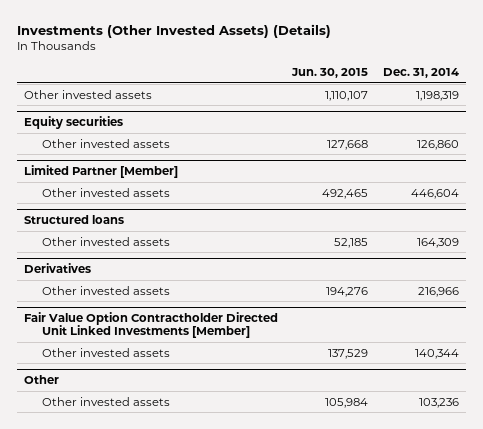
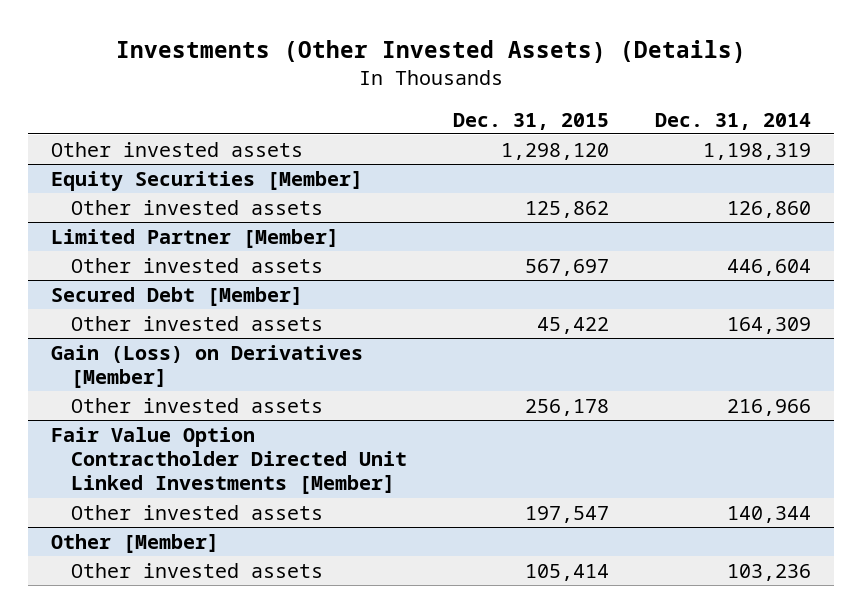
- | Jun. 30, 2015 | Dec. 31, 2014
+ | Dec. 31, 2015 | Dec. 31, 2014
- Equity securities
+ Equity Securities [Member]
- Structured loans
+ Secured Debt [Member]
- Derivatives
+ Gain (Loss) on Derivatives [Member]
- Other
+ Other [Member]

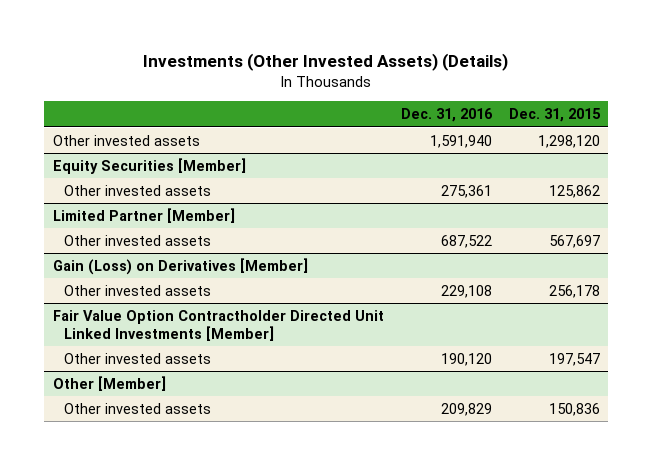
- | Dec. 31, 2015 | Dec. 31, 2014
+ | Dec. 31, 2016 | Dec. 31, 2015
- Secured Debt [Member]
- Other invested assets | 45,422 | 164,309
@ Other [Member]
- Other invested assets | 105,414 | 103,236
+ Other invested assets | 209,829 | 150,836

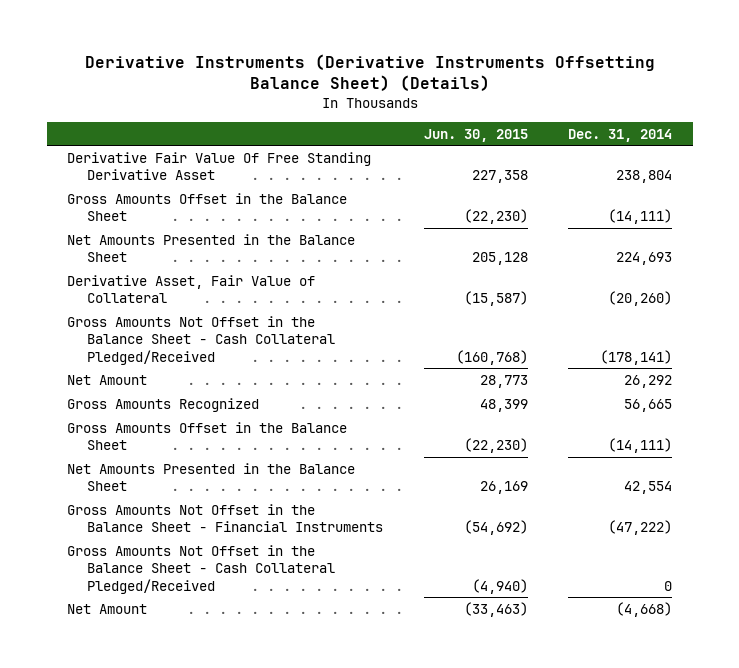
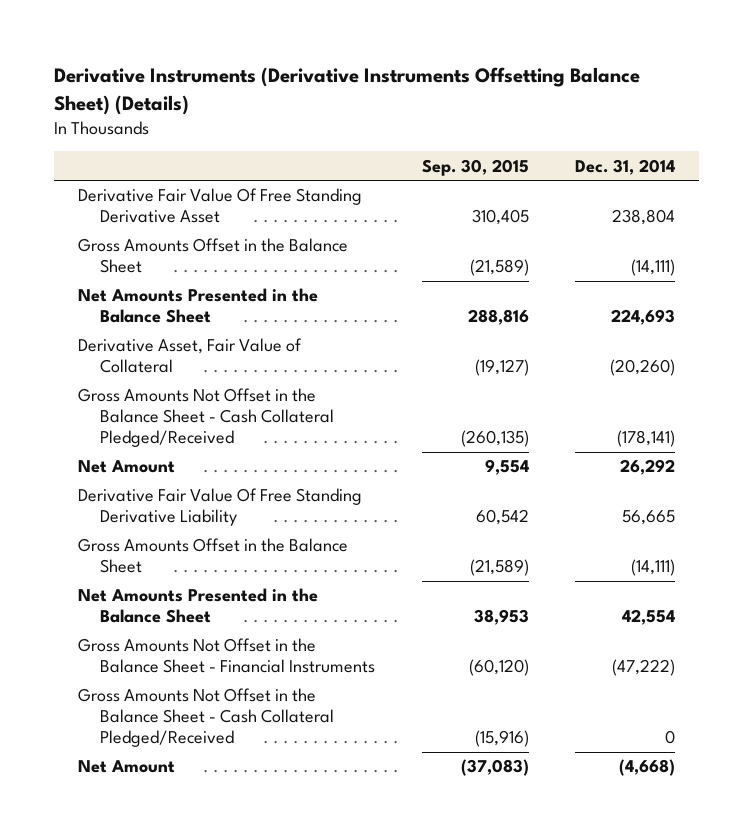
- | Jun. 30, 2015 | Dec. 31, 2014
+ | Sep. 30, 2015 | Dec. 31, 2014
- Gross Amounts Recognized | 48,399 | 56,665
+ Derivative Fair Value Of Free Standing Derivative Liability | 60,542 | 56,665

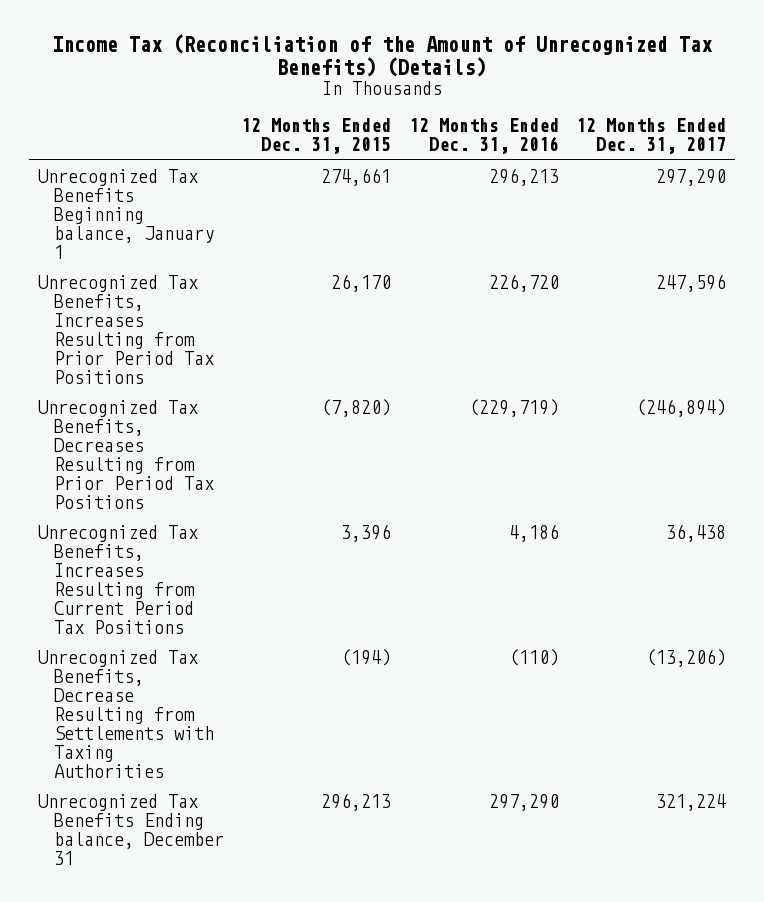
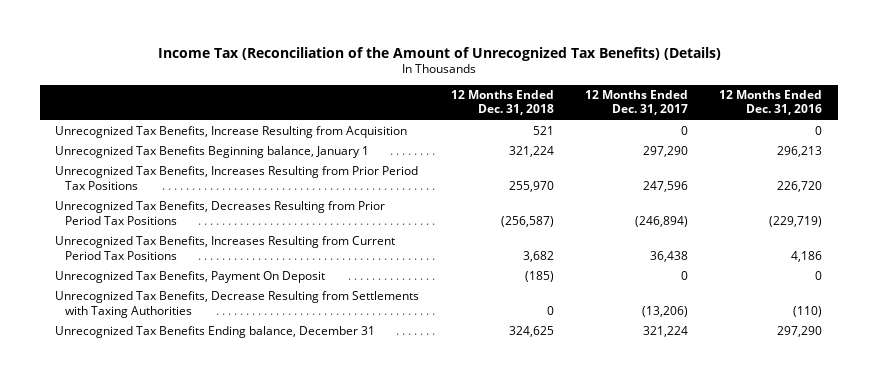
- | 12 Months Ended Dec. 31, 2015 | 12 Months Ended Dec. 31, 2016 | 12 Months Ended Dec. 31, 2017
+ | 12 Months Ended Dec. 31, 2018 | 12 Months Ended Dec. 31, 2017 | 12 Months Ended Dec. 31, 2016
+ Unrecognized Tax Benefits, Increase Resulting from Acquisition | 521 | 0 | 0
+ Unrecognized Tax Benefits, Payment On Deposit | (185) | 0 | 0

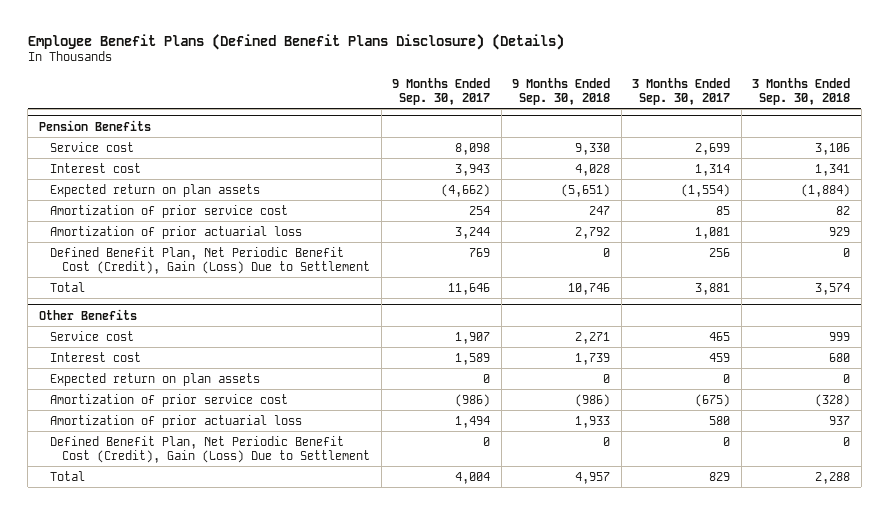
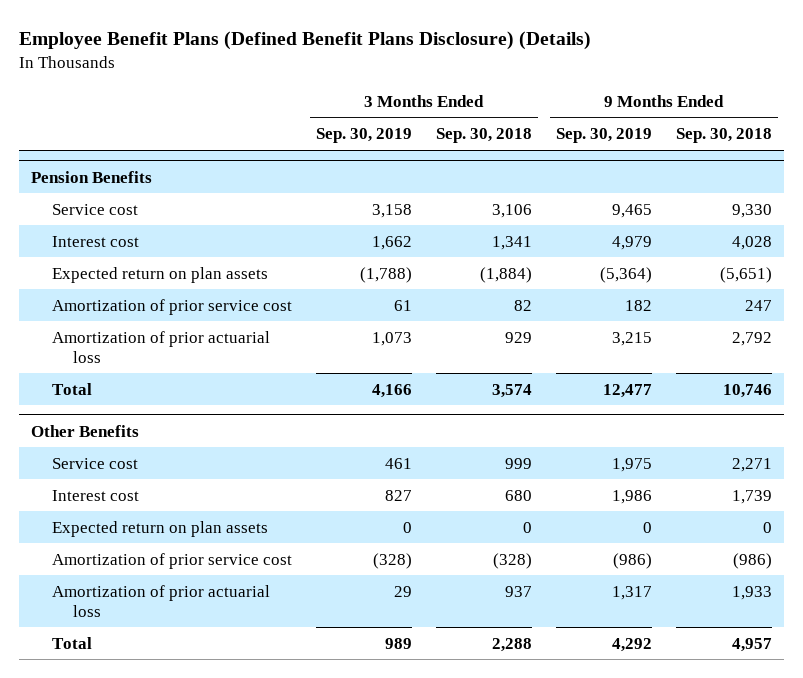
- | 9 Months Ended Sep. 30, 2017 | 9 Months Ended Sep. 30, 2018 | 3 Months Ended Sep. 30, 2017 | 3 Months Ended Sep. 30, 2018
+ | 3 Months Ended Sep. 30, 2019 | 3 Months Ended Sep. 30, 2018 | 9 Months Ended Sep. 30, 2019 | 9 Months Ended Sep. 30, 2018
@ Pension Benefits
- Defined Benefit Plan, Net Periodic Benefit Cost (Credit), Gain (Loss) Due to Settlement | 769 | 0 | 256 | 0
@ Other Benefits
- Defined Benefit Plan, Net Periodic Benefit Cost (Credit), Gain (Loss) Due to Settlement | 0 | 0 | 0 | 0

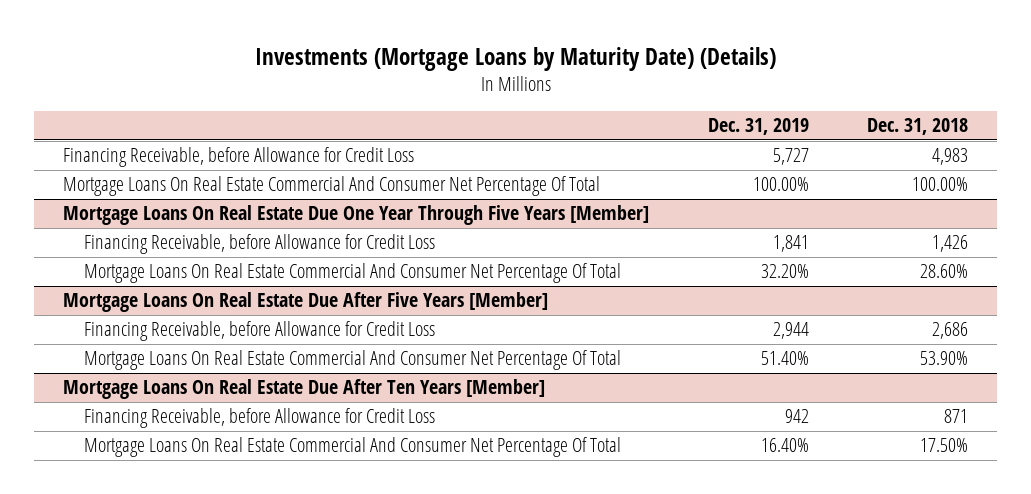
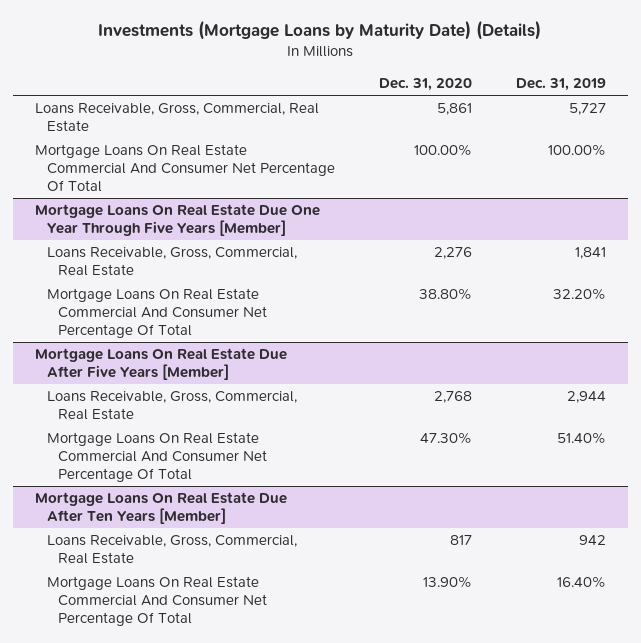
- | Dec. 31, 2019 | Dec. 31, 2018
+ | Dec. 31, 2020 | Dec. 31, 2019
- Financing Receivable, before Allowance for Credit Loss | 5,727 | 4,983
+ Loans Receivable, Gross, Commercial, Real Estate | 5,861 | 5,727
@ Mortgage Loans On Real Estate Due One Year Through Five Years [Member]
- Financing Receivable, before Allowance for Credit Loss | 1,841 | 1,426
+ Loans Receivable, Gross, Commercial, Real Estate | 2,276 | 1,841
@ Mortgage Loans On Real Estate Due After Five Years [Member]
- Financing Receivable, before Allowance for Credit Loss | 2,944 | 2,686
+ Loans Receivable, Gross, Commercial, Real Estate | 2,768 | 2,944
@ Mortgage Loans On Real Estate Due After Ten Years [Member]
- Financing Receivable, before Allowance for Credit Loss | 942 | 871
+ Loans Receivable, Gross, Commercial, Real Estate | 817 | 942

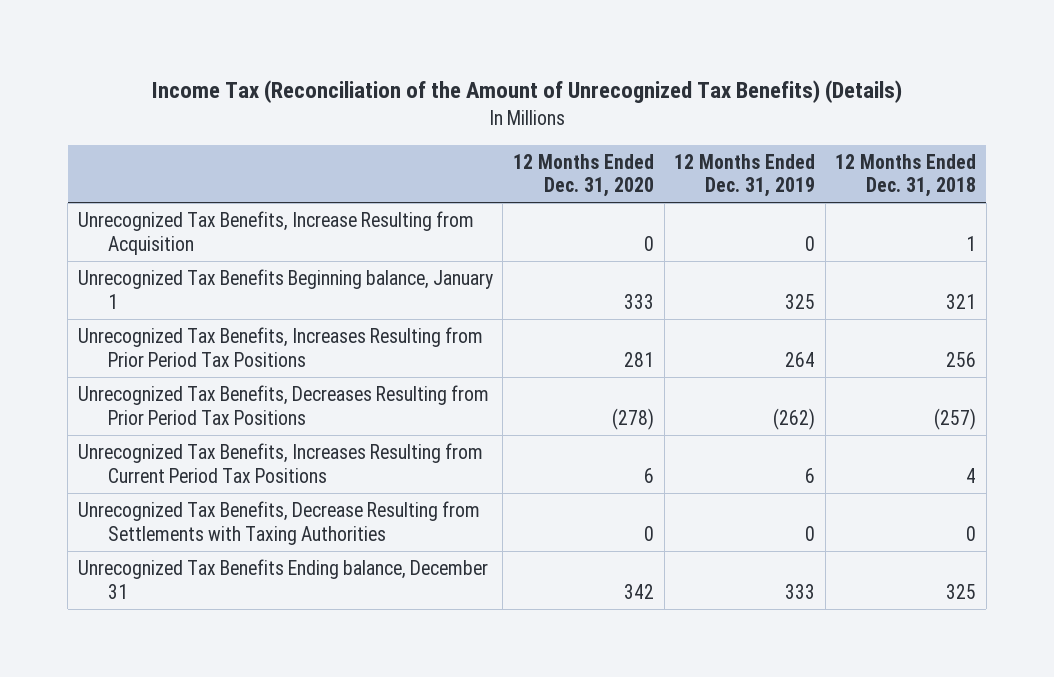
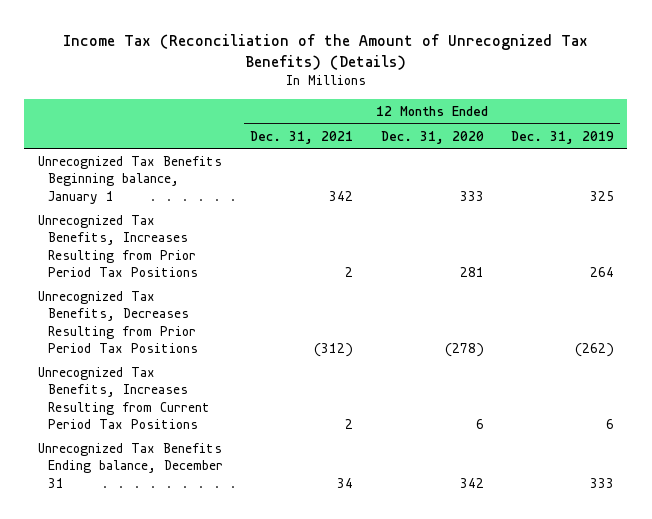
- | 12 Months Ended Dec. 31, 2020 | 12 Months Ended Dec. 31, 2019 | 12 Months Ended Dec. 31, 2018
+ | 12 Months Ended Dec. 31, 2021 | 12 Months Ended Dec. 31, 2020 | 12 Months Ended Dec. 31, 2019
- Unrecognized Tax Benefits, Increase Resulting from Acquisition | 0 | 0 | 1
- Unrecognized Tax Benefits, Decrease Resulting from Settlements with Taxing Authorities | 0 | 0 | 0

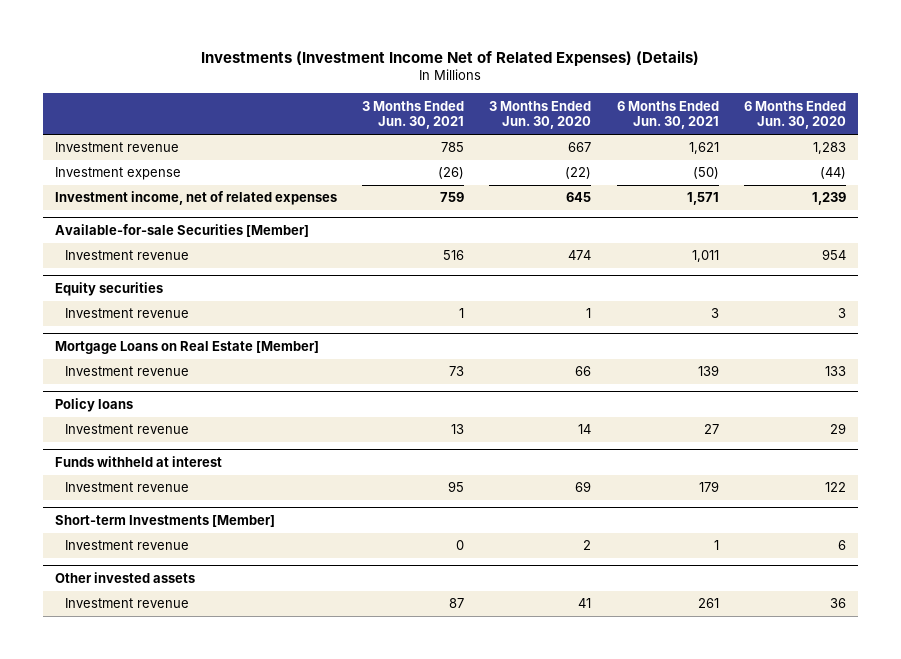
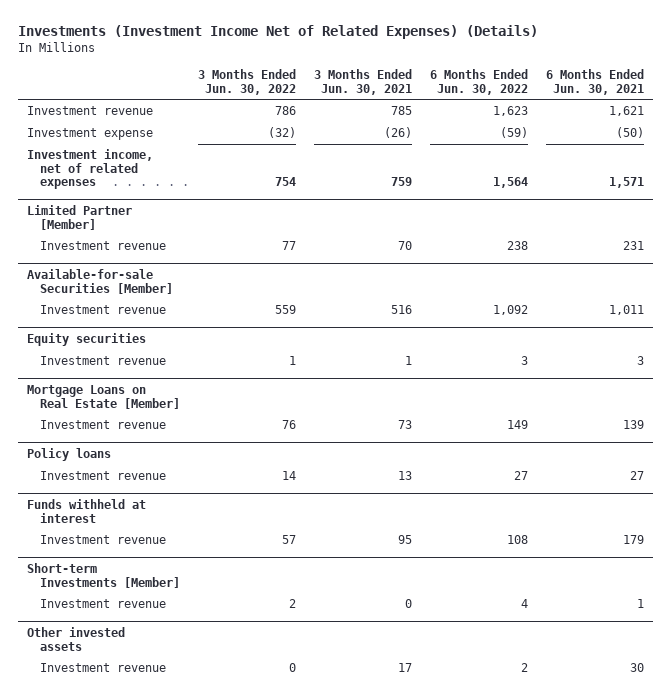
- | 3 Months Ended Jun. 30, 2021 | 3 Months Ended Jun. 30, 2020 | 6 Months Ended Jun. 30, 2021 | 6 Months Ended Jun. 30, 2020
+ | 3 Months Ended Jun. 30, 2022 | 3 Months Ended Jun. 30, 2021 | 6 Months Ended Jun. 30, 2022 | 6 Months Ended Jun. 30, 2021
+ Limited Partner [Member]
+ Investment revenue | 77 | 70 | 238 | 231
@ Other invested assets
- Investment revenue | 87 | 41 | 261 | 36
+ Investment revenue | 0 | 17 | 2 | 30

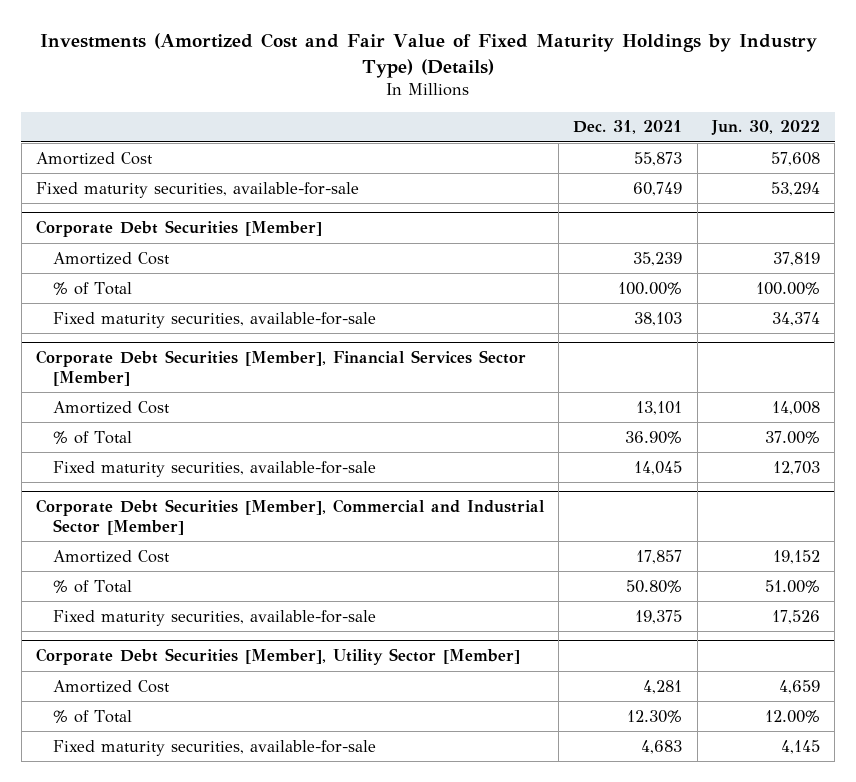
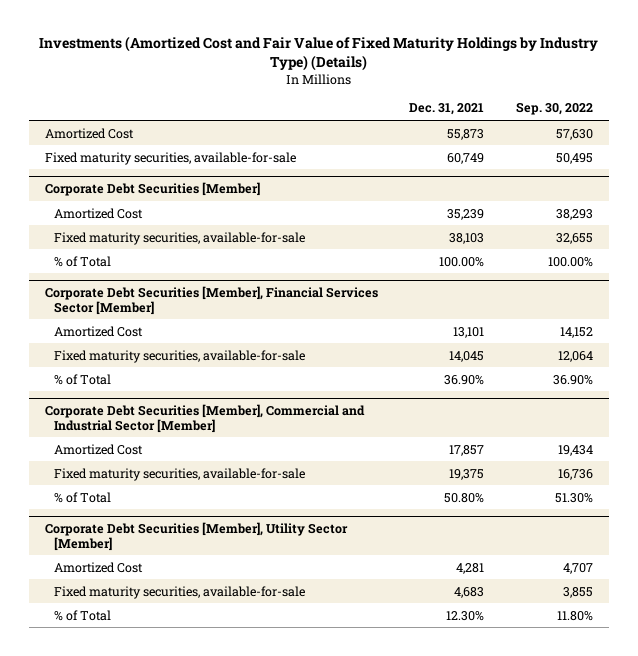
- | Dec. 31, 2021 | Jun. 30, 2022
+ | Dec. 31, 2021 | Sep. 30, 2022
@ Corporate Debt Securities [Member]
moved down: % of Total | 100.00% | 100.00%
@ Corporate Debt Securities [Member], Financial Services Sector [Member]
moved down: % of Total | 36.90% | 36.90%
@ Corporate Debt Securities [Member], Commercial and Industrial Sector [Member]
moved down: % of Total | 50.80% | 51.30%
@ Corporate Debt Securities [Member], Utility Sector [Member]
moved down: % of Total | 12.30% | 11.80%

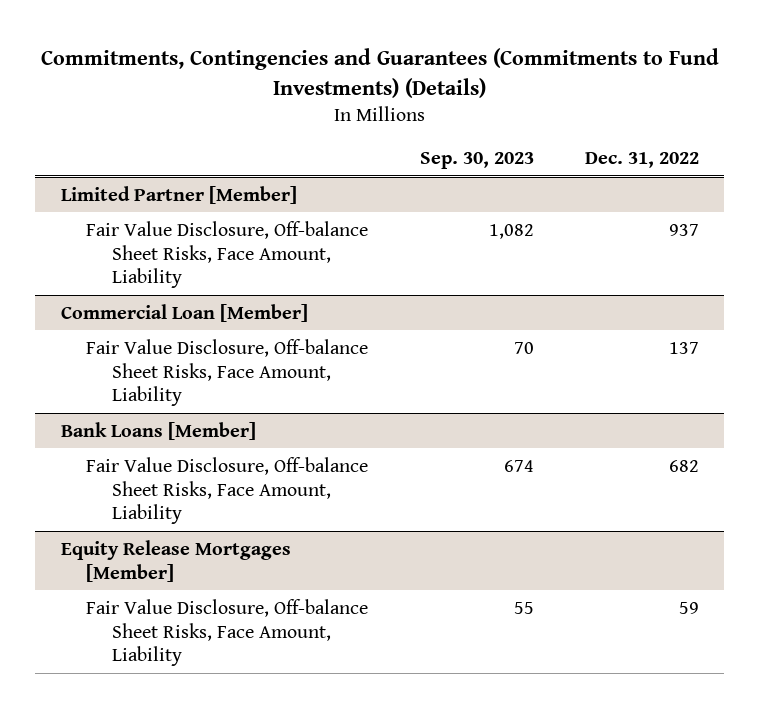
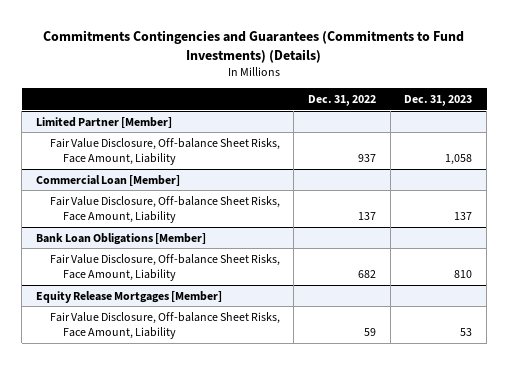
- Commitments, Contingencies and Guarantees (Commitments to Fund Investments) (Details)
+ Commitments Contingencies and Guarantees (Commitments to Fund Investments) (Details)
- | Sep. 30, 2023 | Dec. 31, 2022
+ | Dec. 31, 2022 | Dec. 31, 2023
- Bank Loans [Member]
+ Bank Loan Obligations [Member]

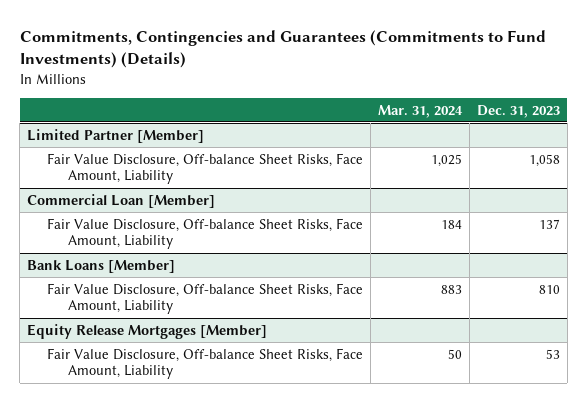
- Commitments Contingencies and Guarantees (Commitments to Fund Investments) (Details)
+ Commitments, Contingencies and Guarantees (Commitments to Fund Investments) (Details)
- | Dec. 31, 2022 | Dec. 31, 2023
+ | Mar. 31, 2024 | Dec. 31, 2023
- Bank Loan Obligations [Member]
+ Bank Loans [Member]

